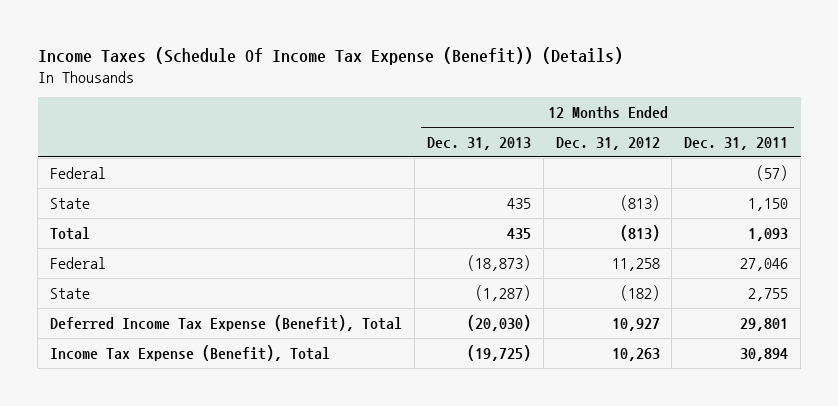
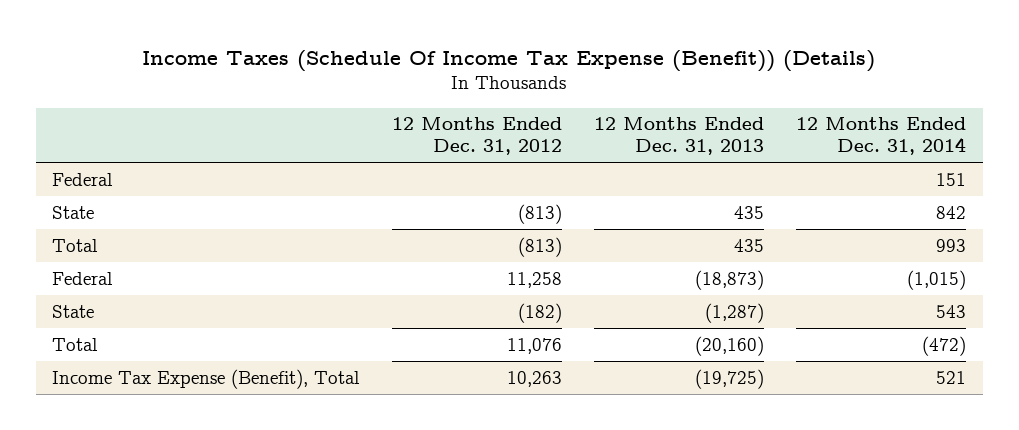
- | 12 Months Ended Dec. 31, 2013 | 12 Months Ended Dec. 31, 2012 | 12 Months Ended Dec. 31, 2011
+ | 12 Months Ended Dec. 31, 2012 | 12 Months Ended Dec. 31, 2013 | 12 Months Ended Dec. 31, 2014
- Deferred Income Tax Expense (Benefit), Total | (20,030) | 10,927 | 29,801
+ Total | 11,076 | (20,160) | (472)

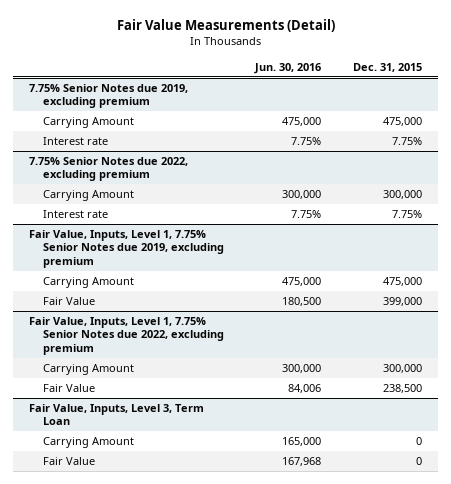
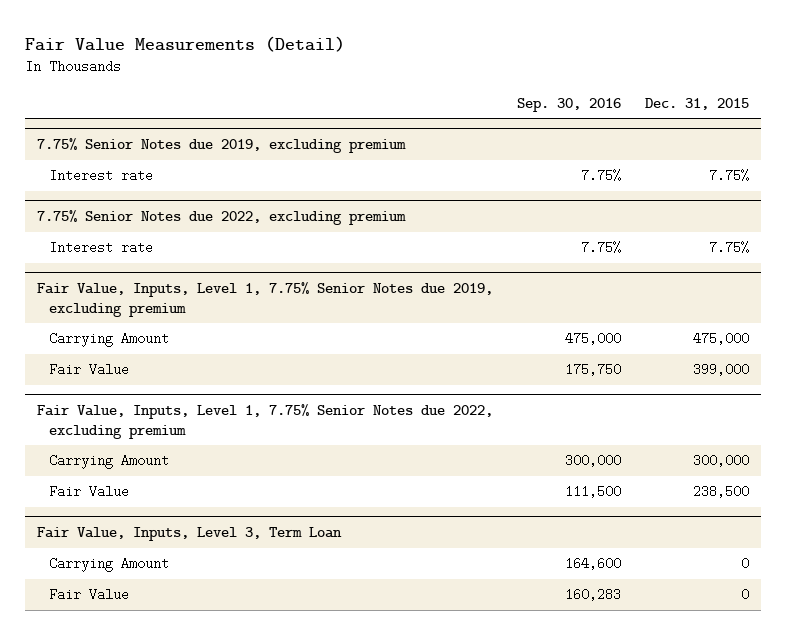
- | Jun. 30, 2016 | Dec. 31, 2015
+ | Sep. 30, 2016 | Dec. 31, 2015
@ 7.75% Senior Notes due 2019, excluding premium
- Carrying Amount | 475,000 | 475,000
@ 7.75% Senior Notes due 2022, excluding premium
- Carrying Amount | 300,000 | 300,000

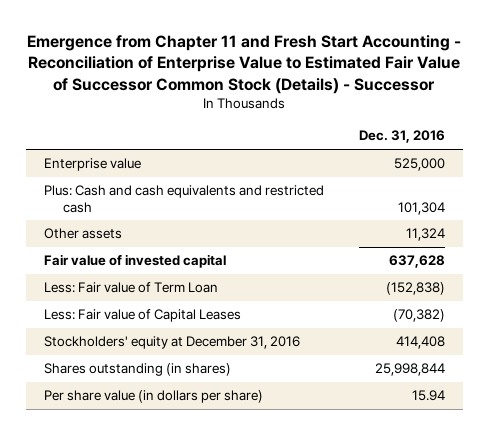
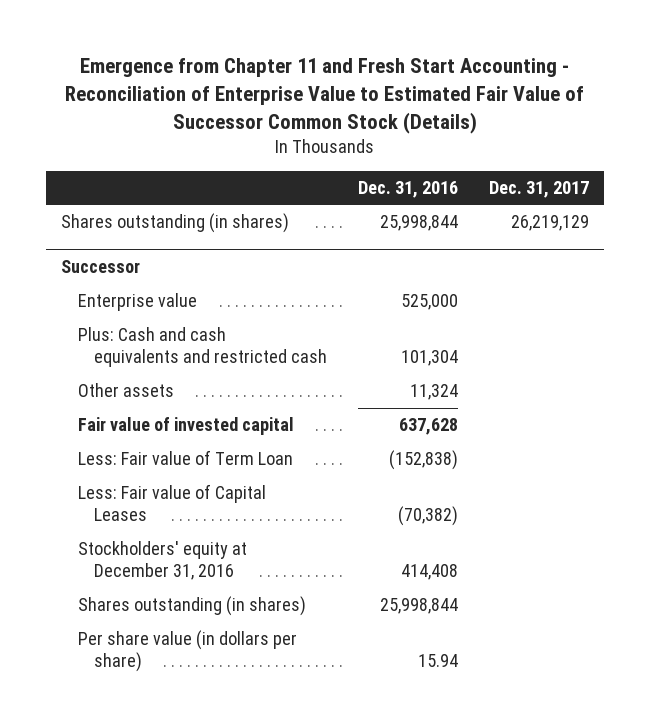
- Emergence from Chapter 11 and Fresh Start Accounting - Reconciliation of Enterprise Value to Estimated Fair Value of Successor Common Stock (Details) - Successor
+ Emergence from Chapter 11 and Fresh Start Accounting - Reconciliation of Enterprise Value to Estimated Fair Value of Successor Common Stock (Details)
- | Dec. 31, 2016
+ | Dec. 31, 2016 | Dec. 31, 2017
+ Shares outstanding (in shares) | 25,998,844 | 26,219,129
+ Successor

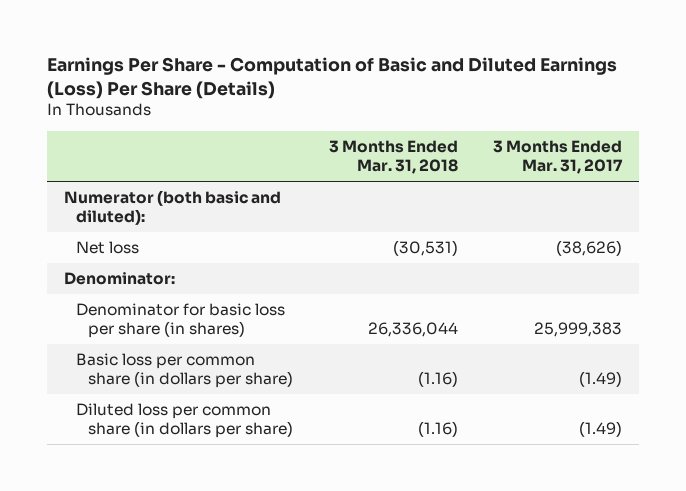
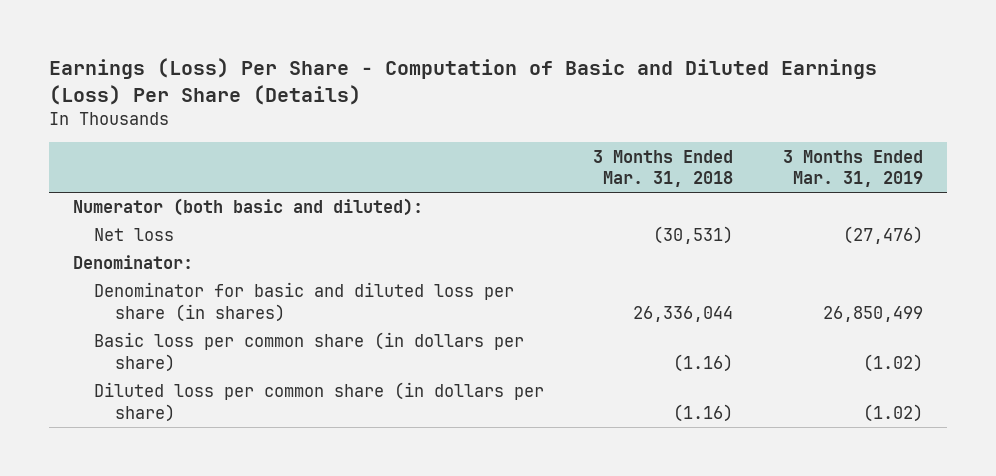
- Earnings Per Share - Computation of Basic and Diluted Earnings (Loss) Per Share (Details)
+ Earnings (Loss) Per Share - Computation of Basic and Diluted Earnings (Loss) Per Share (Details)
- | 3 Months Ended Mar. 31, 2018 | 3 Months Ended Mar. 31, 2017
+ | 3 Months Ended Mar. 31, 2018 | 3 Months Ended Mar. 31, 2019
- Denominator for basic loss per share (in shares) | 26,336,044 | 25,999,383
+ Denominator for basic and diluted loss per share (in shares) | 26,336,044 | 26,850,499

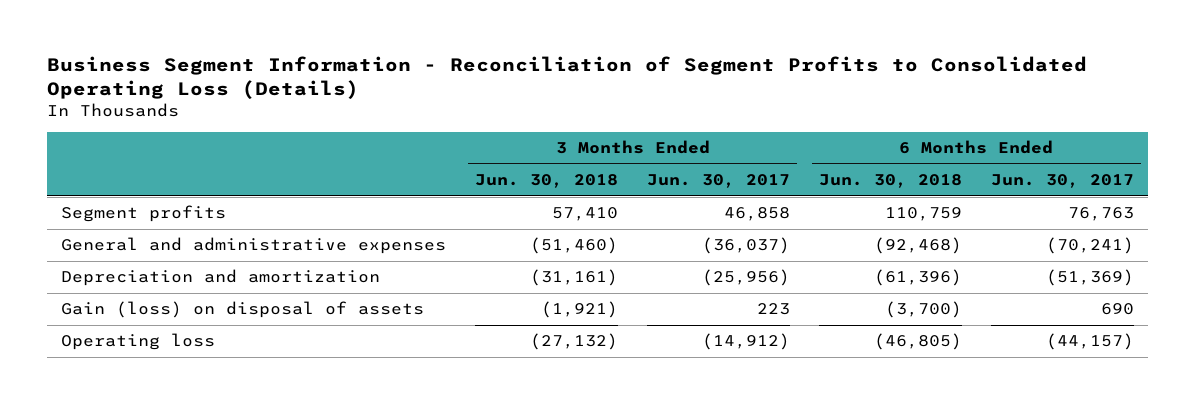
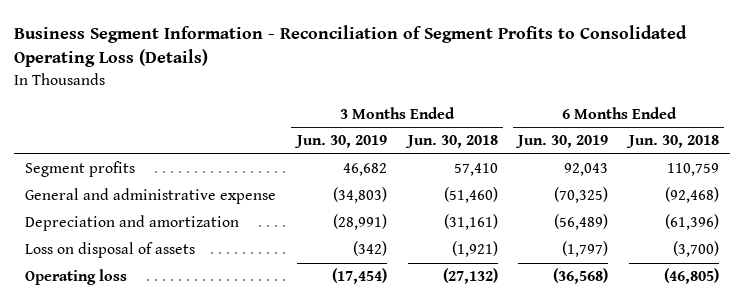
- | 3 Months Ended Jun. 30, 2018 | 3 Months Ended Jun. 30, 2017 | 6 Months Ended Jun. 30, 2018 | 6 Months Ended Jun. 30, 2017
+ | 3 Months Ended Jun. 30, 2019 | 3 Months Ended Jun. 30, 2018 | 6 Months Ended Jun. 30, 2019 | 6 Months Ended Jun. 30, 2018
- General and administrative expenses | (51,460) | (36,037) | (92,468) | (70,241)
+ General and administrative expense | (34,803) | (51,460) | (70,325) | (92,468)
- Gain (loss) on disposal of assets | (1,921) | 223 | (3,700) | 690
+ Loss on disposal of assets | (342) | (1,921) | (1,797) | (3,700)

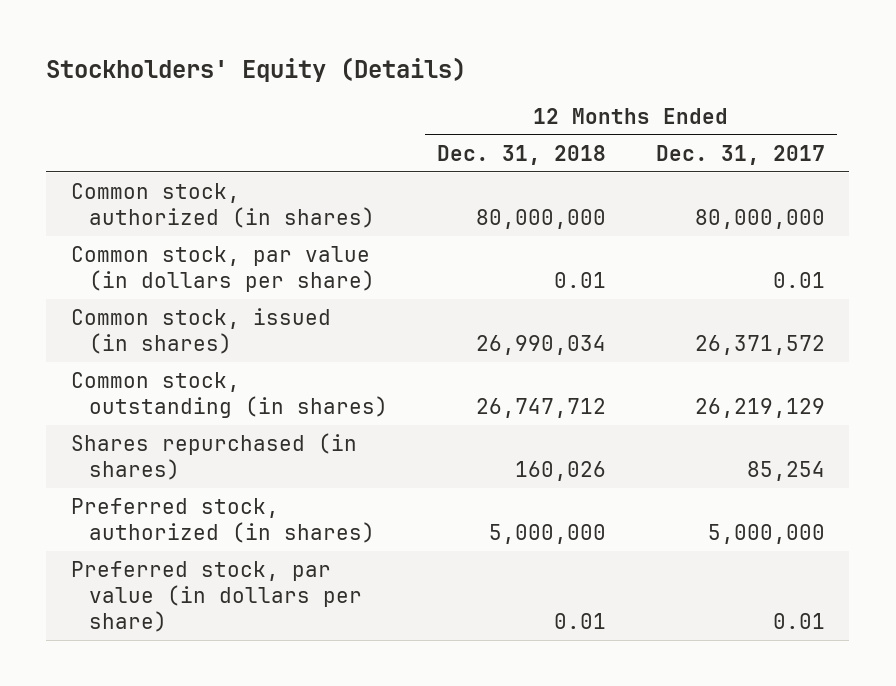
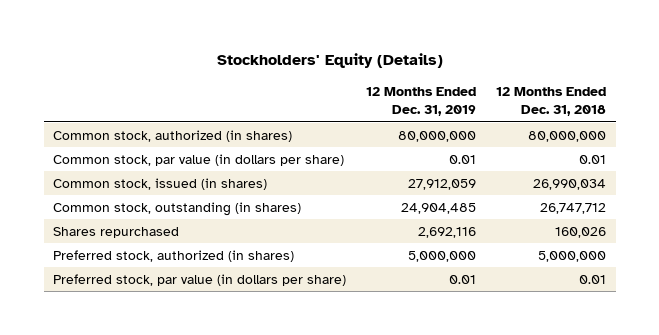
- | 12 Months Ended Dec. 31, 2018 | 12 Months Ended Dec. 31, 2017
+ | 12 Months Ended Dec. 31, 2019 | 12 Months Ended Dec. 31, 2018
- Shares repurchased (in shares) | 160,026 | 85,254
+ Shares repurchased | 2,692,116 | 160,026

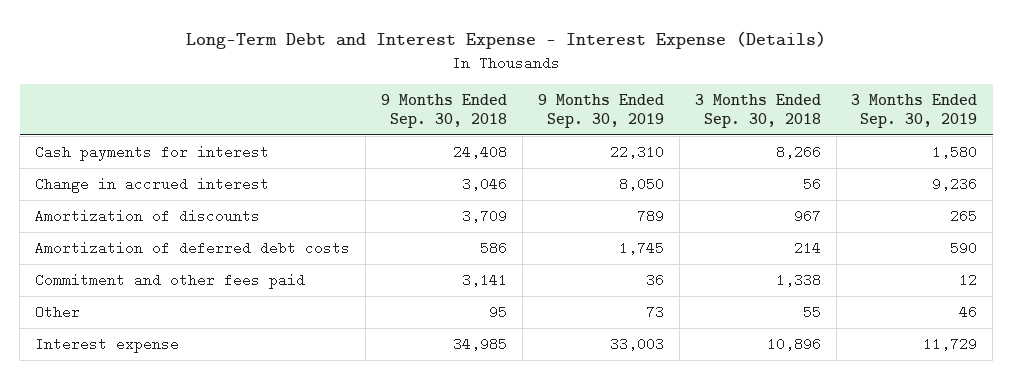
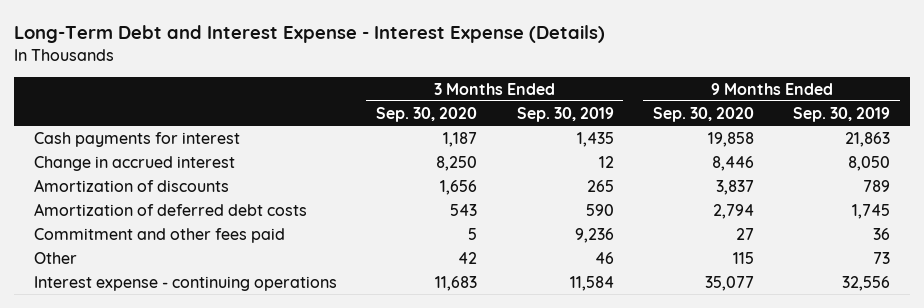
- | 9 Months Ended Sep. 30, 2018 | 9 Months Ended Sep. 30, 2019 | 3 Months Ended Sep. 30, 2018 | 3 Months Ended Sep. 30, 2019
+ | 3 Months Ended Sep. 30, 2020 | 3 Months Ended Sep. 30, 2019 | 9 Months Ended Sep. 30, 2020 | 9 Months Ended Sep. 30, 2019
- Cash payments for interest | 24,408 | 22,310 | 8,266 | 1,580
- Change in accrued interest | 3,046 | 8,050 | 56 | 9,236
+ Cash payments for interest | 1,187 | 1,435 | 19,858 | 21,863
+ Change in accrued interest | 8,250 | 12 | 8,446 | 8,050
- Commitment and other fees paid | 3,141 | 36 | 1,338 | 12
+ Commitment and other fees paid | 5 | 9,236 | 27 | 36
- Interest expense | 34,985 | 33,003 | 10,896 | 11,729
+ Interest expense - continuing operations | 11,683 | 11,584 | 35,077 | 32,556

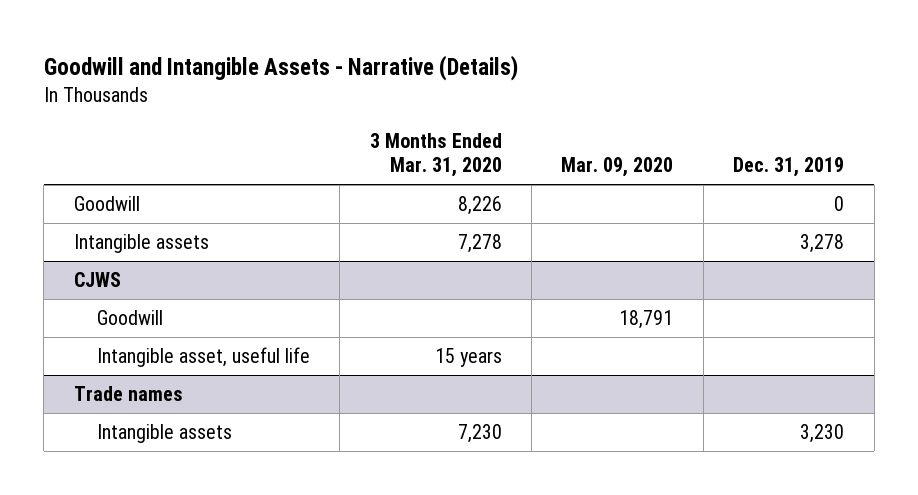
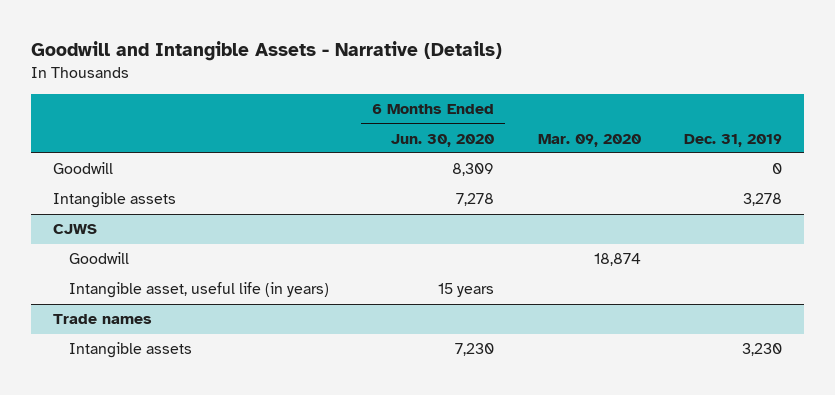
- | 3 Months Ended Mar. 31, 2020 | Mar. 09, 2020 | Dec. 31, 2019
+ | 6 Months Ended Jun. 30, 2020 | Mar. 09, 2020 | Dec. 31, 2019
@ CJWS
- Goodwill | | 18,791 |
- Intangible asset, useful life | 15 years | |
+ Goodwill | | 18,874 |
+ Intangible asset, useful life (in years) | 15 years | |

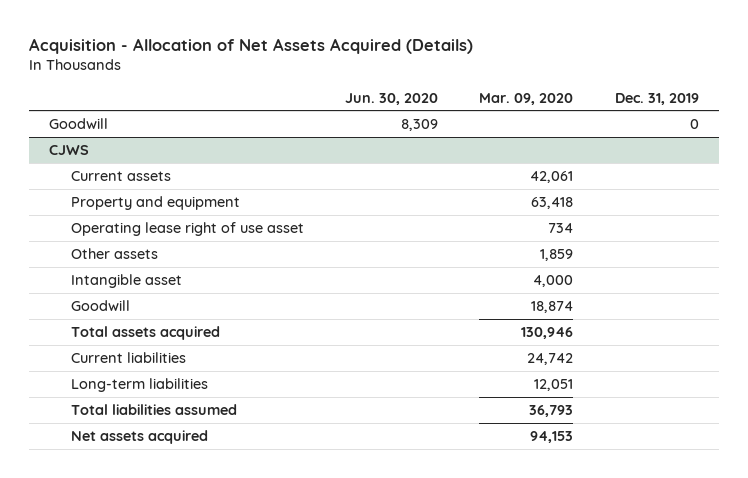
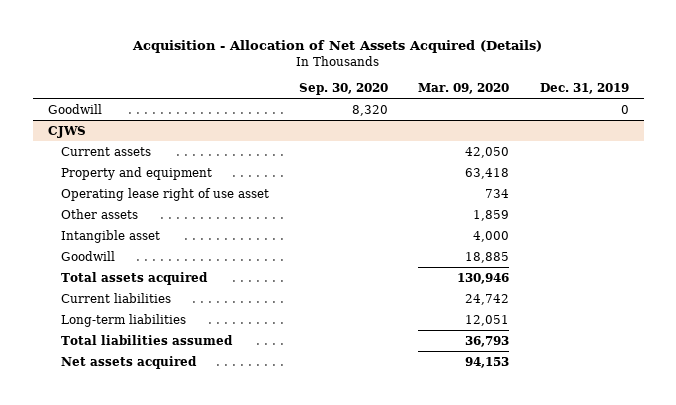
- | Jun. 30, 2020 | Mar. 09, 2020 | Dec. 31, 2019
+ | Sep. 30, 2020 | Mar. 09, 2020 | Dec. 31, 2019
@ CJWS
- Current assets | | 42,061 |
+ Current assets | | 42,050 |
- Goodwill | | 18,874 |
+ Goodwill | | 18,885 |

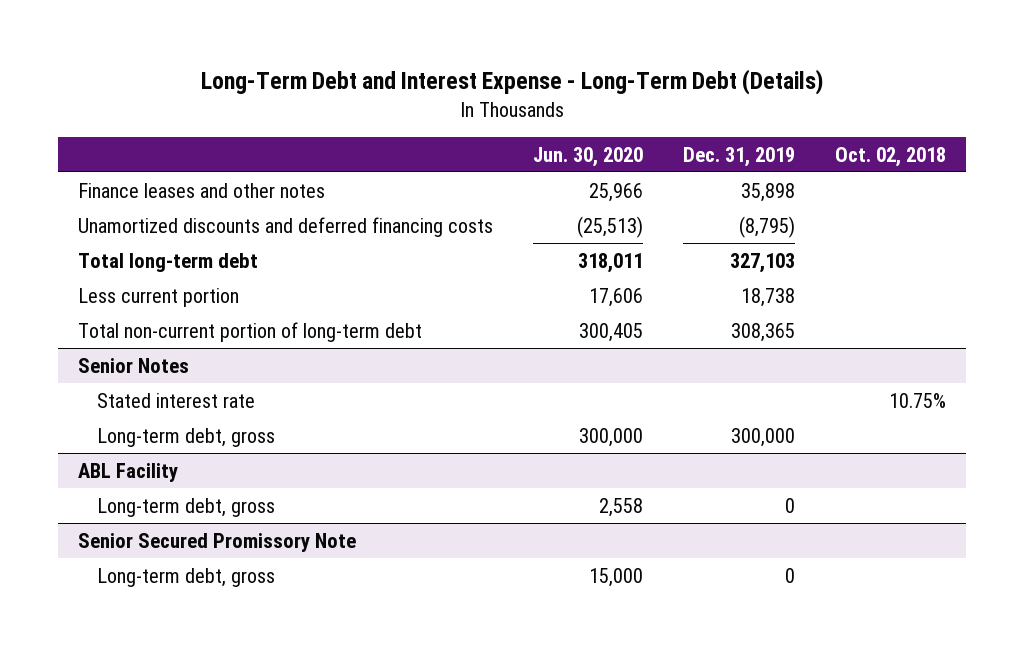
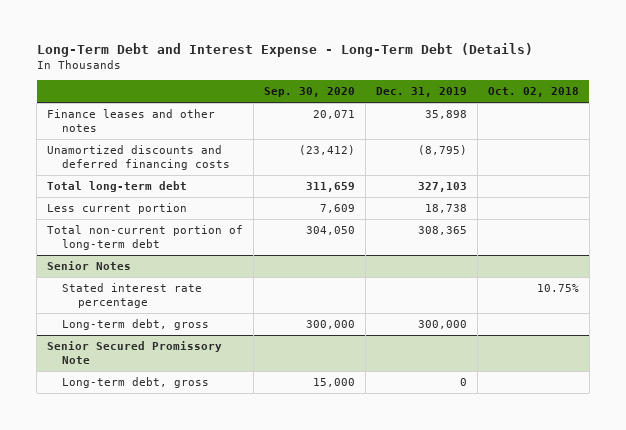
- | Jun. 30, 2020 | Dec. 31, 2019 | Oct. 02, 2018
+ | Sep. 30, 2020 | Dec. 31, 2019 | Oct. 02, 2018
@ Senior Notes
- Stated interest rate | | | 10.75%
+ Stated interest rate percentage | | | 10.75%
- ABL Facility
- Long-term debt, gross | 2,558 | 0 |

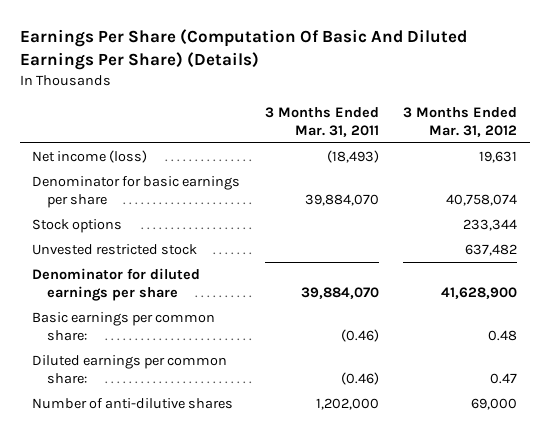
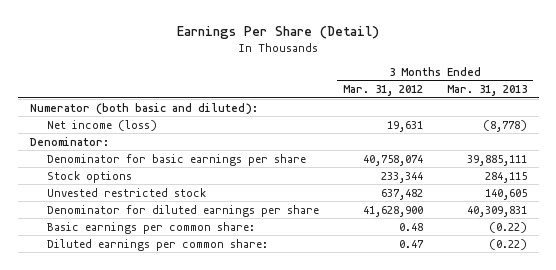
- Earnings Per Share (Computation Of Basic And Diluted Earnings Per Share) (Details)
+ Earnings Per Share (Detail)
- | 3 Months Ended Mar. 31, 2011 | 3 Months Ended Mar. 31, 2012
+ | 3 Months Ended Mar. 31, 2012 | 3 Months Ended Mar. 31, 2013
+ Numerator (both basic and diluted):
+ Denominator:
- Number of anti-dilutive shares | 1,202,000 | 69,000

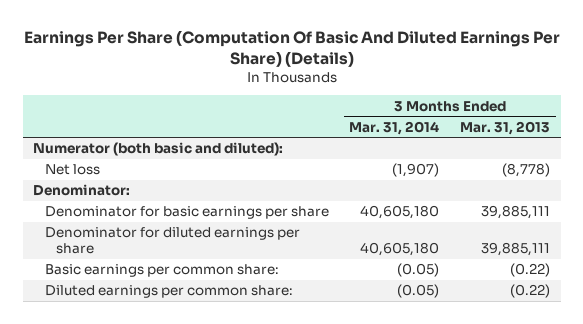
- Earnings Per Share (Detail)
+ Earnings Per Share (Computation Of Basic And Diluted Earnings Per Share) (Details)
- | 3 Months Ended Mar. 31, 2012 | 3 Months Ended Mar. 31, 2013
+ | 3 Months Ended Mar. 31, 2014 | 3 Months Ended Mar. 31, 2013
- Net income (loss) | 19,631 | (8,778)
+ Net loss | (1,907) | (8,778)
- Stock options | 233,344 | 284,115
- Unvested restricted stock | 637,482 | 140,605
- Denominator for diluted earnings per share | 41,628,900 | 40,309,831
+ Denominator for diluted earnings per share | 40,605,180 | 39,885,111

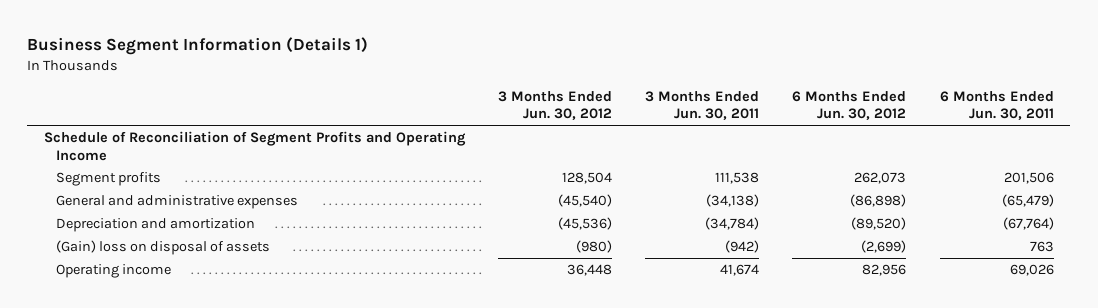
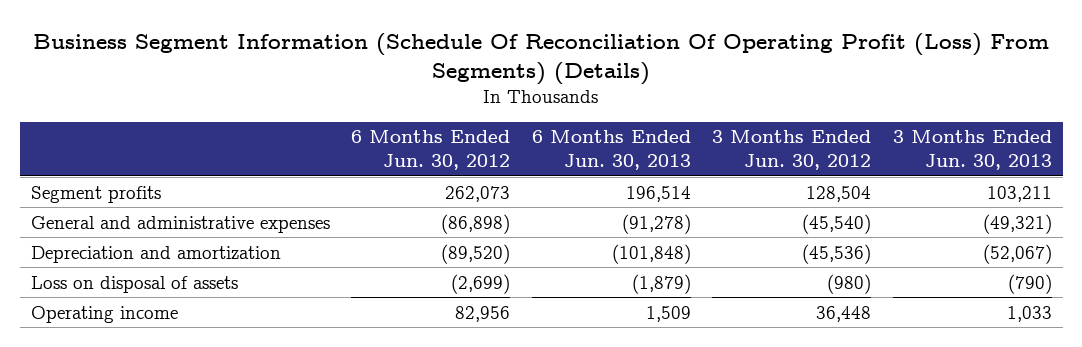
- Business Segment Information (Details 1)
+ Business Segment Information (Schedule Of Reconciliation Of Operating Profit (Loss) From Segments) (Details)
- | 3 Months Ended Jun. 30, 2012 | 3 Months Ended Jun. 30, 2011 | 6 Months Ended Jun. 30, 2012 | 6 Months Ended Jun. 30, 2011
+ | 6 Months Ended Jun. 30, 2012 | 6 Months Ended Jun. 30, 2013 | 3 Months Ended Jun. 30, 2012 | 3 Months Ended Jun. 30, 2013
- Schedule of Reconciliation of Segment Profits and Operating Income
- (Gain) loss on disposal of assets | (980) | (942) | (2,699) | 763
+ Loss on disposal of assets | (2,699) | (1,879) | (980) | (790)

